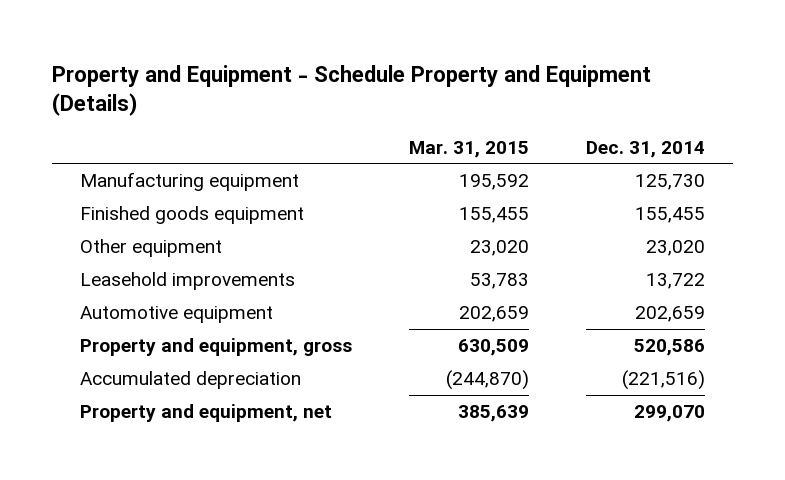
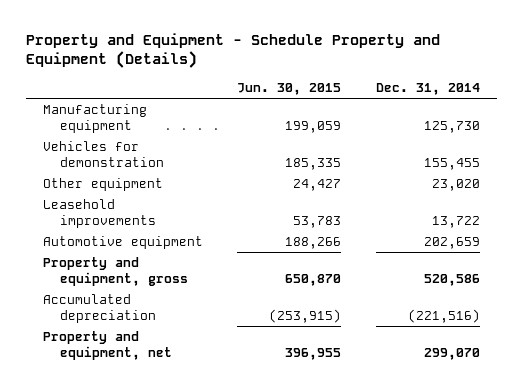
- | Mar. 31, 2015 | Dec. 31, 2014
+ | Jun. 30, 2015 | Dec. 31, 2014
- Finished goods equipment | 155,455 | 155,455
+ Vehicles for demonstration | 185,335 | 155,455

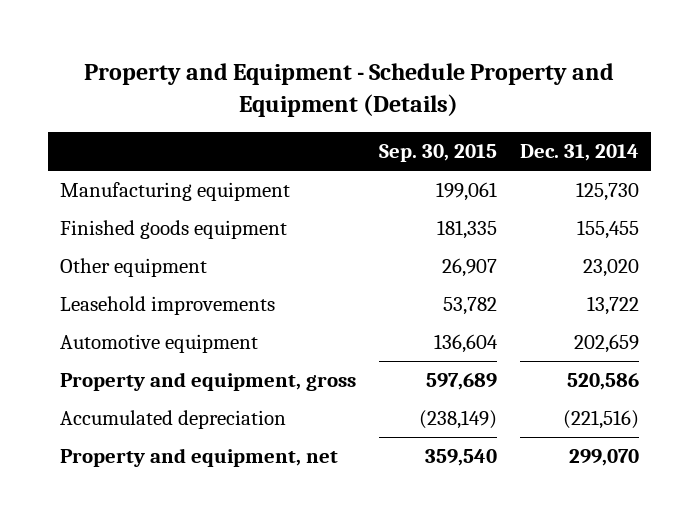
- | Jun. 30, 2015 | Dec. 31, 2014
+ | Sep. 30, 2015 | Dec. 31, 2014
- Vehicles for demonstration | 185,335 | 155,455
+ Finished goods equipment | 181,335 | 155,455

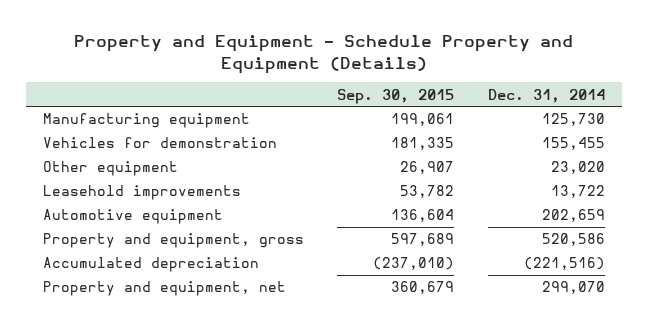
- Finished goods equipment | 181,335 | 155,455
+ Vehicles for demonstration | 181,335 | 155,455
- Accumulated depreciation | (238,149) | (221,516)
- Property and equipment, net | 359,540 | 299,070
+ Accumulated depreciation | (237,010) | (221,516)
+ Property and equipment, net | 360,679 | 299,070

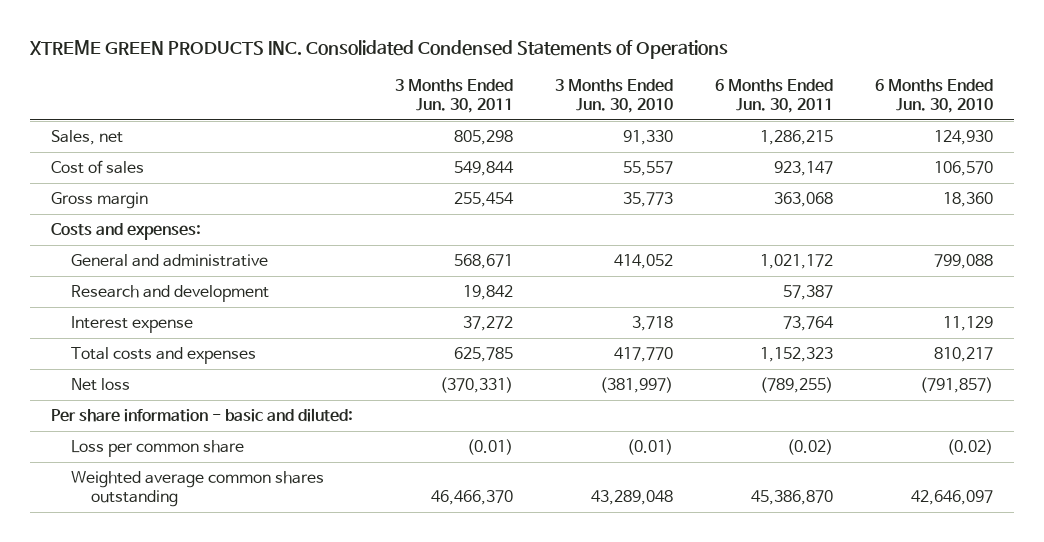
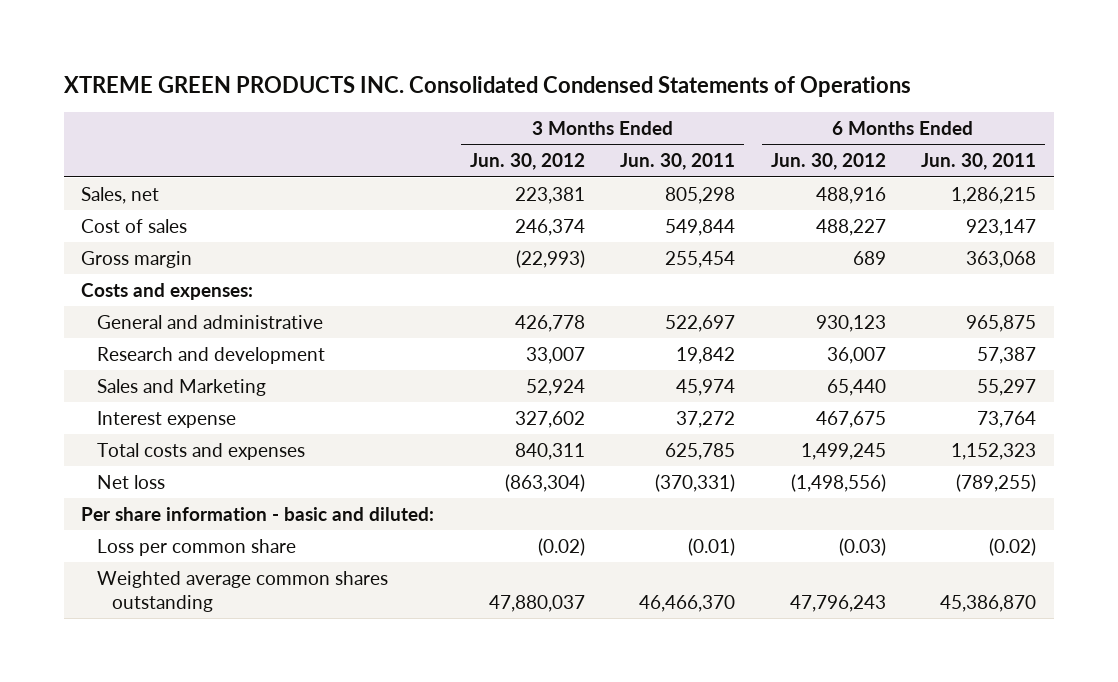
- | 3 Months Ended Jun. 30, 2011 | 3 Months Ended Jun. 30, 2010 | 6 Months Ended Jun. 30, 2011 | 6 Months Ended Jun. 30, 2010
+ | 3 Months Ended Jun. 30, 2012 | 3 Months Ended Jun. 30, 2011 | 6 Months Ended Jun. 30, 2012 | 6 Months Ended Jun. 30, 2011
- General and administrative | 568,671 | 414,052 | 1,021,172 | 799,088
+ General and administrative | 426,778 | 522,697 | 930,123 | 965,875
+ Sales and Marketing | 52,924 | 45,974 | 65,440 | 55,297

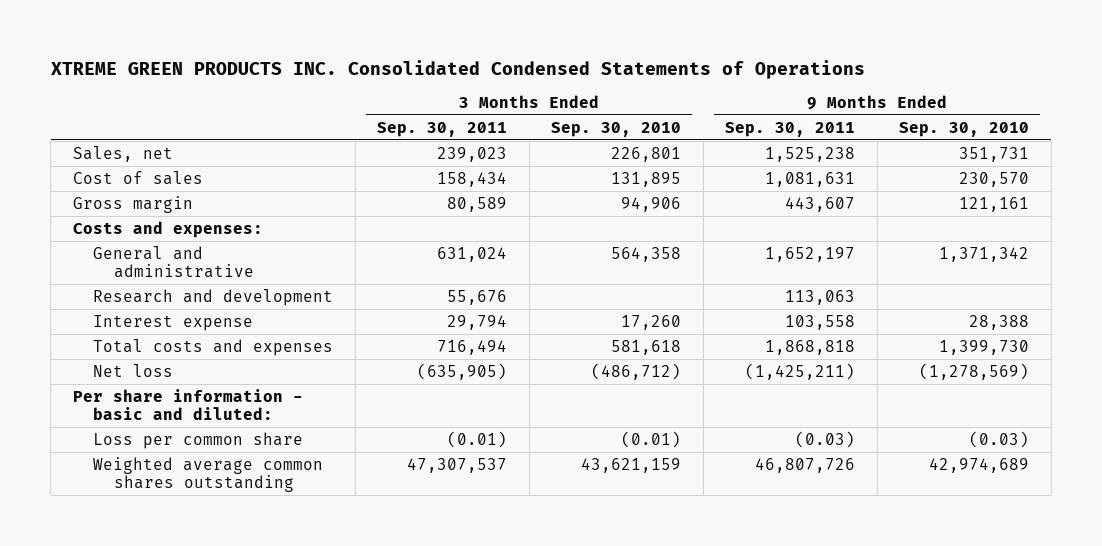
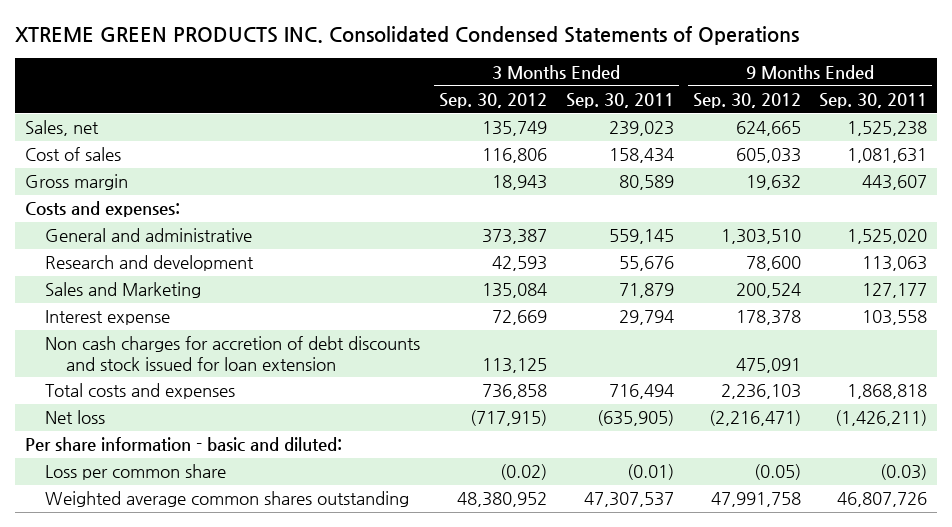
- | 3 Months Ended Sep. 30, 2011 | 3 Months Ended Sep. 30, 2010 | 9 Months Ended Sep. 30, 2011 | 9 Months Ended Sep. 30, 2010
+ | 3 Months Ended Sep. 30, 2012 | 3 Months Ended Sep. 30, 2011 | 9 Months Ended Sep. 30, 2012 | 9 Months Ended Sep. 30, 2011
- General and administrative | 631,024 | 564,358 | 1,652,197 | 1,371,342
+ General and administrative | 373,387 | 559,145 | 1,303,510 | 1,525,020
+ Sales and Marketing | 135,084 | 71,879 | 200,524 | 127,177
+ Non cash charges for accretion of debt discounts and stock issued for loan extension | 113,125 | | 475,091 |
- Net loss | (635,905) | (486,712) | (1,425,211) | (1,278,569)
+ Net loss | (717,915) | (635,905) | (2,216,471) | (1,426,211)

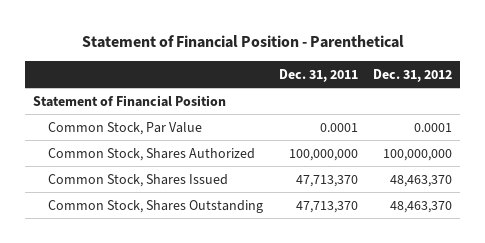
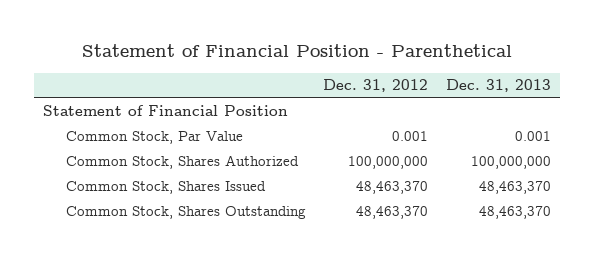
- | Dec. 31, 2011 | Dec. 31, 2012
+ | Dec. 31, 2012 | Dec. 31, 2013
- Common Stock, Par Value | 0.0001 | 0.0001
+ Common Stock, Par Value | 0.001 | 0.001

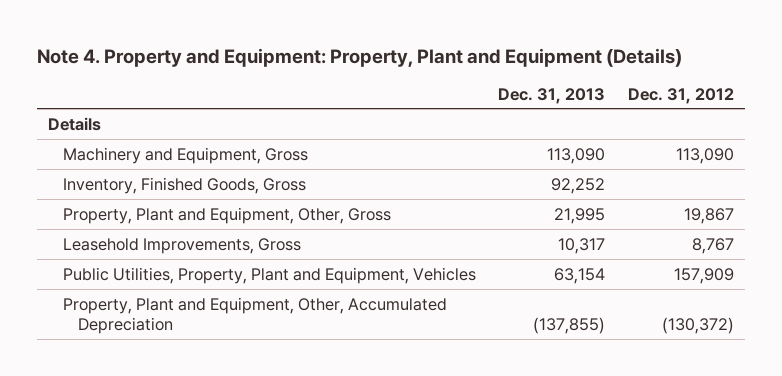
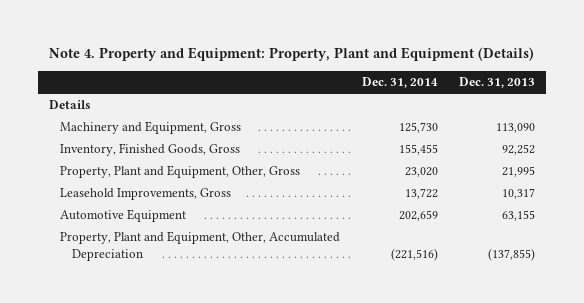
- | Dec. 31, 2013 | Dec. 31, 2012
+ | Dec. 31, 2014 | Dec. 31, 2013
- Public Utilities, Property, Plant and Equipment, Vehicles | 63,154 | 157,909
+ Automotive Equipment | 202,659 | 63,155

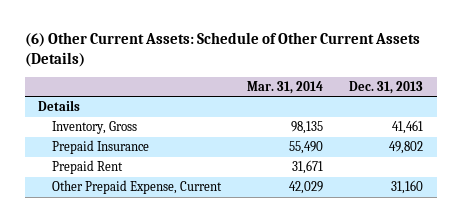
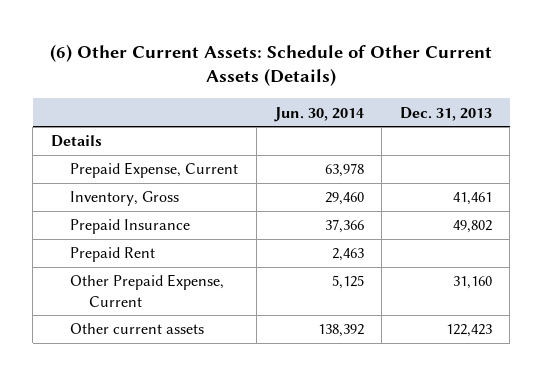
- | Mar. 31, 2014 | Dec. 31, 2013
+ | Jun. 30, 2014 | Dec. 31, 2013
+ Prepaid Expense, Current | 63,978 |
+ Other current assets | 138,392 | 122,423

